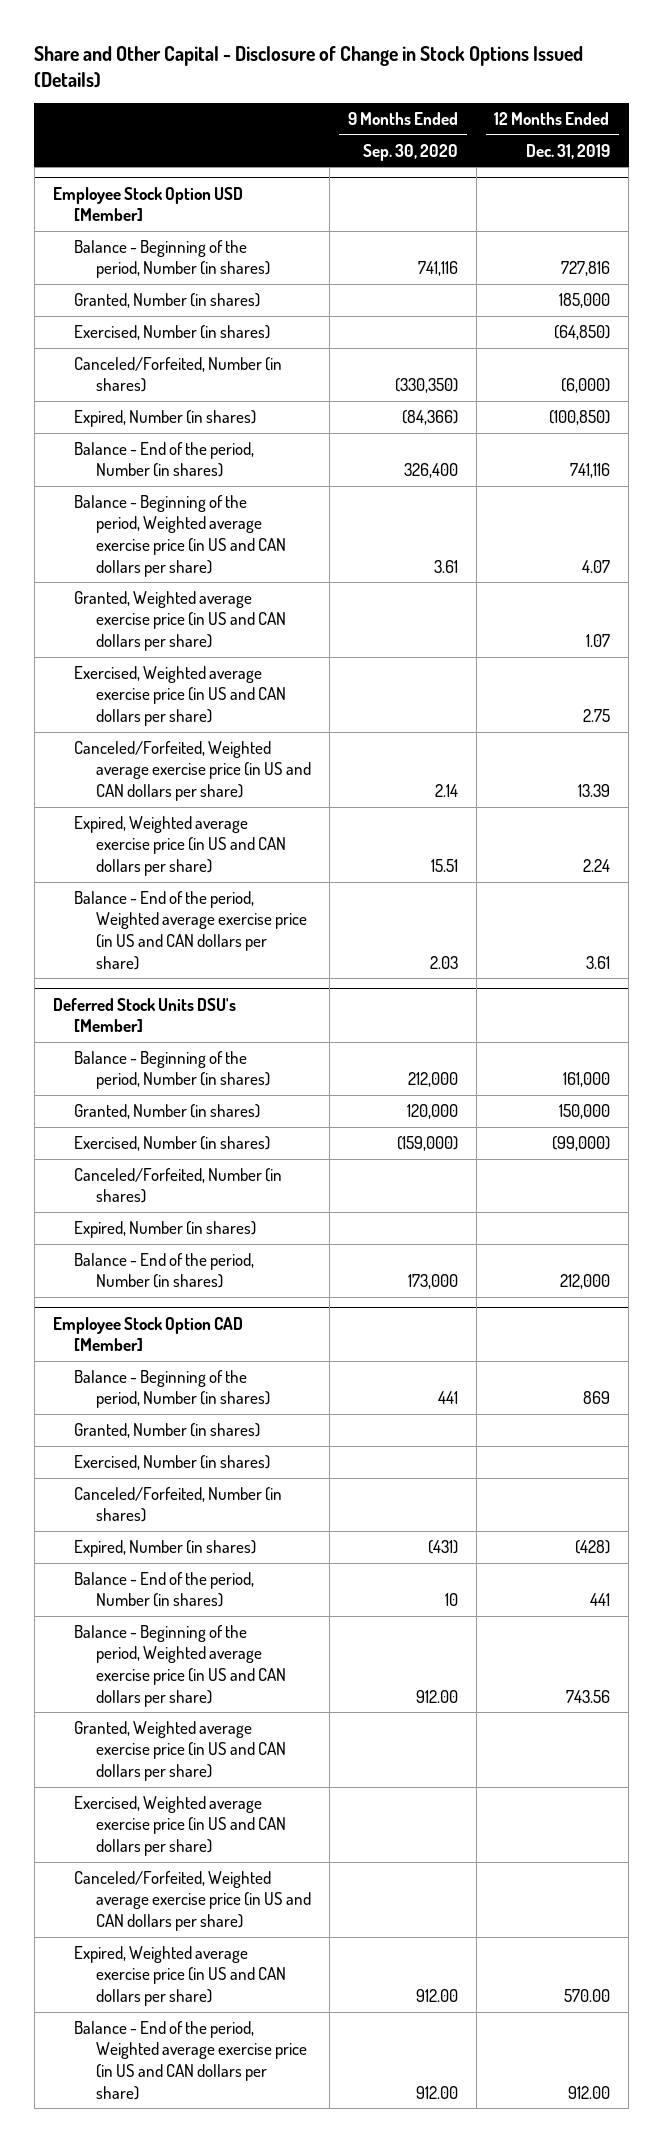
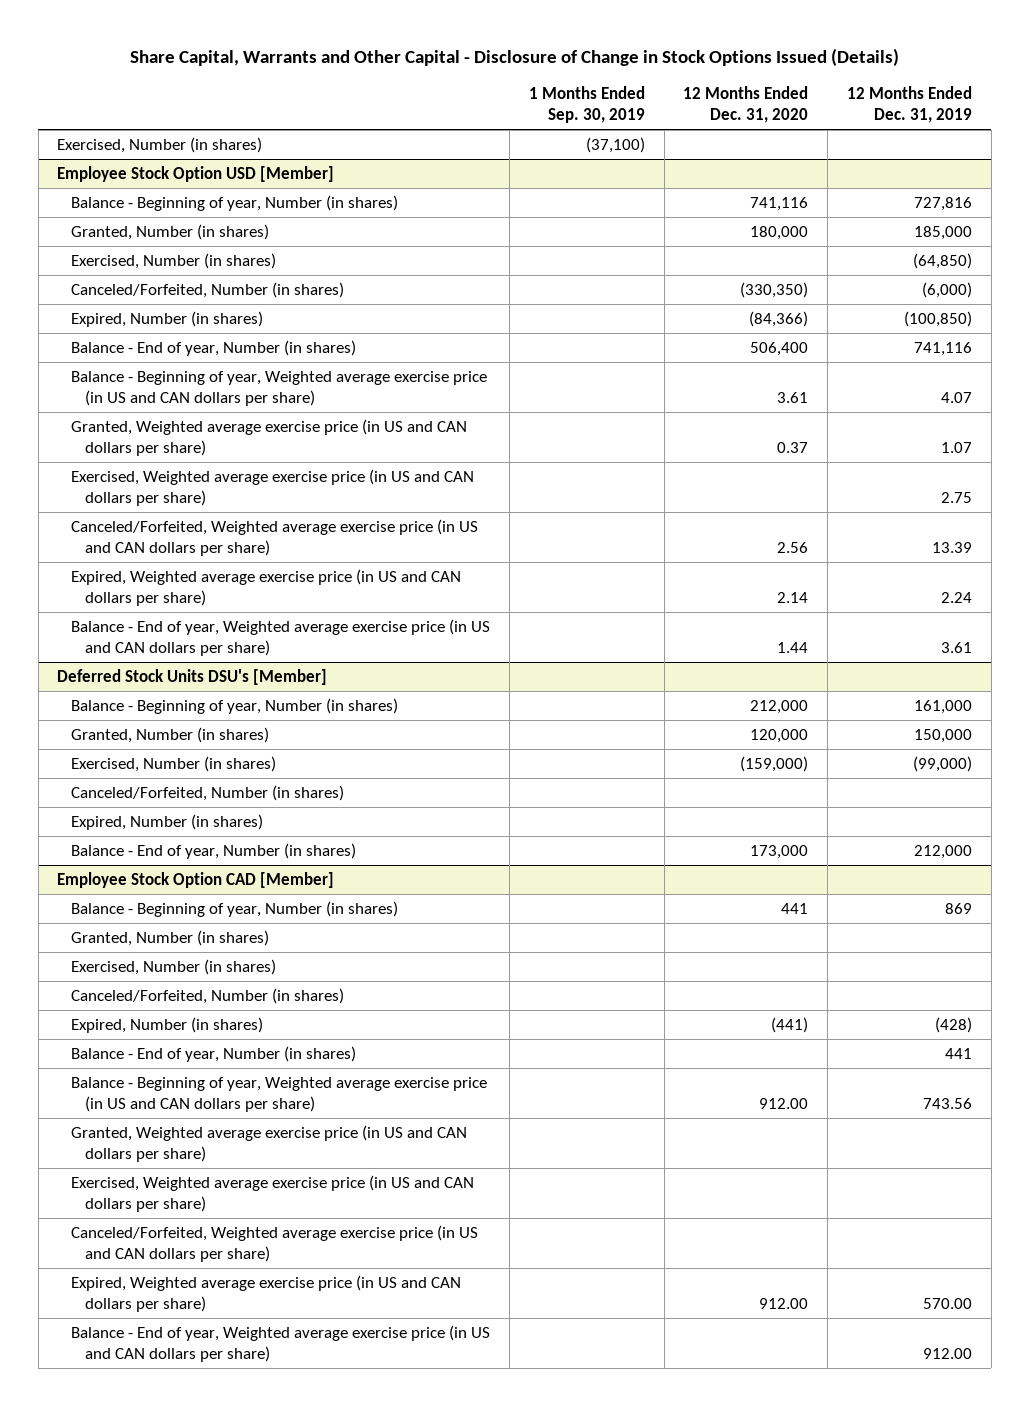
- Share and Other Capital - Disclosure of Change in Stock Options Issued (Details)
+ Share Capital, Warrants and Other Capital - Disclosure of Change in Stock Options Issued (Details)
- | 9 Months Ended Sep. 30, 2020 | 12 Months Ended Dec. 31, 2019
+ | 1 Months Ended Sep. 30, 2019 | 12 Months Ended Dec. 31, 2020 | 12 Months Ended Dec. 31, 2019
+ Exercised, Number (in shares) | (37,100) | |
@ Employee Stock Option USD [Member]
- Balance - Beginning of the period, Number (in shares) | 741,116 | 727,816
+ Balance - Beginning of year, Number (in shares) | | 741,116 | 727,816
- Balance - End of the period, Number (in shares) | 326,400 | 741,116
- Balance - Beginning of the period, Weighted average exercise price (in US and CAN dollars per share) | 3.61 | 4.07
+ Balance - End of year, Number (in shares) | | 506,400 | 741,116
+ Balance - Beginning of year, Weighted average exercise price (in US and CAN dollars per share) | | 3.61 | 4.07
- Balance - End of the period, Weighted average exercise price (in US and CAN dollars per share) | 2.03 | 3.61
+ Balance - End of year, Weighted average exercise price (in US and CAN dollars per share) | | 1.44 | 3.61
@ Deferred Stock Units DSU's [Member]
- Balance - Beginning of the period, Number (in shares) | 212,000 | 161,000
+ Balance - Beginning of year, Number (in shares) | | 212,000 | 161,000
- Balance - End of the period, Number (in shares) | 173,000 | 212,000
+ Balance - End of year, Number (in shares) | | 173,000 | 212,000
@ Employee Stock Option CAD [Member]
- Balance - Beginning of the period, Number (in shares) | 441 | 869
+ Balance - Beginning of year, Number (in shares) | | 441 | 869
- Balance - End of the period, Number (in shares) | 10 | 441
- Balance - Beginning of the period, Weighted average exercise price (in US and CAN dollars per share) | 912.00 | 743.56
+ Balance - End of year, Number (in shares) | | | 441
+ Balance - Beginning of year, Weighted average exercise price (in US and CAN dollars per share) | | 912.00 | 743.56
- Balance - End of the period, Weighted average exercise price (in US and CAN dollars per share) | 912.00 | 912.00
+ Balance - End of year, Weighted average exercise price (in US and CAN dollars per share) | | | 912.00

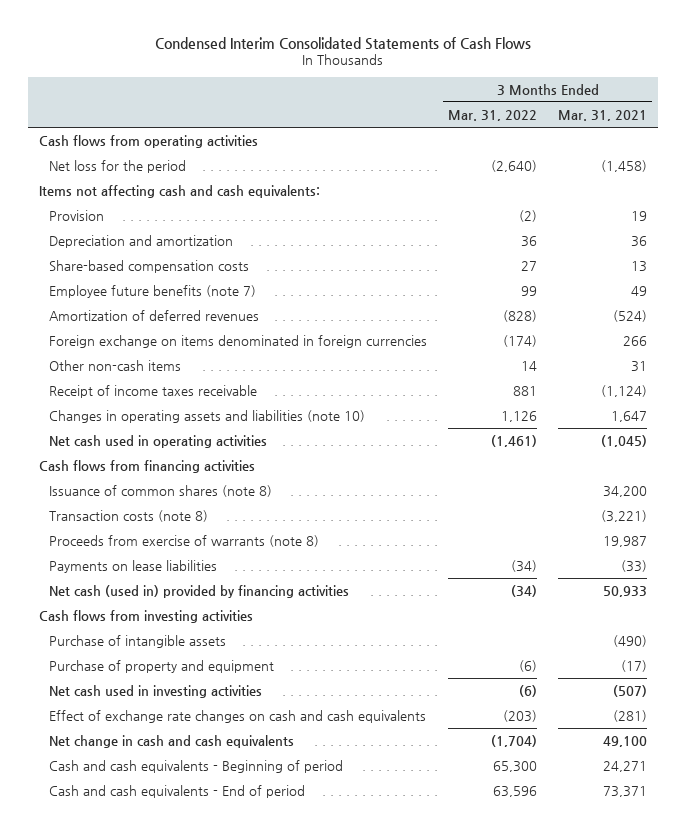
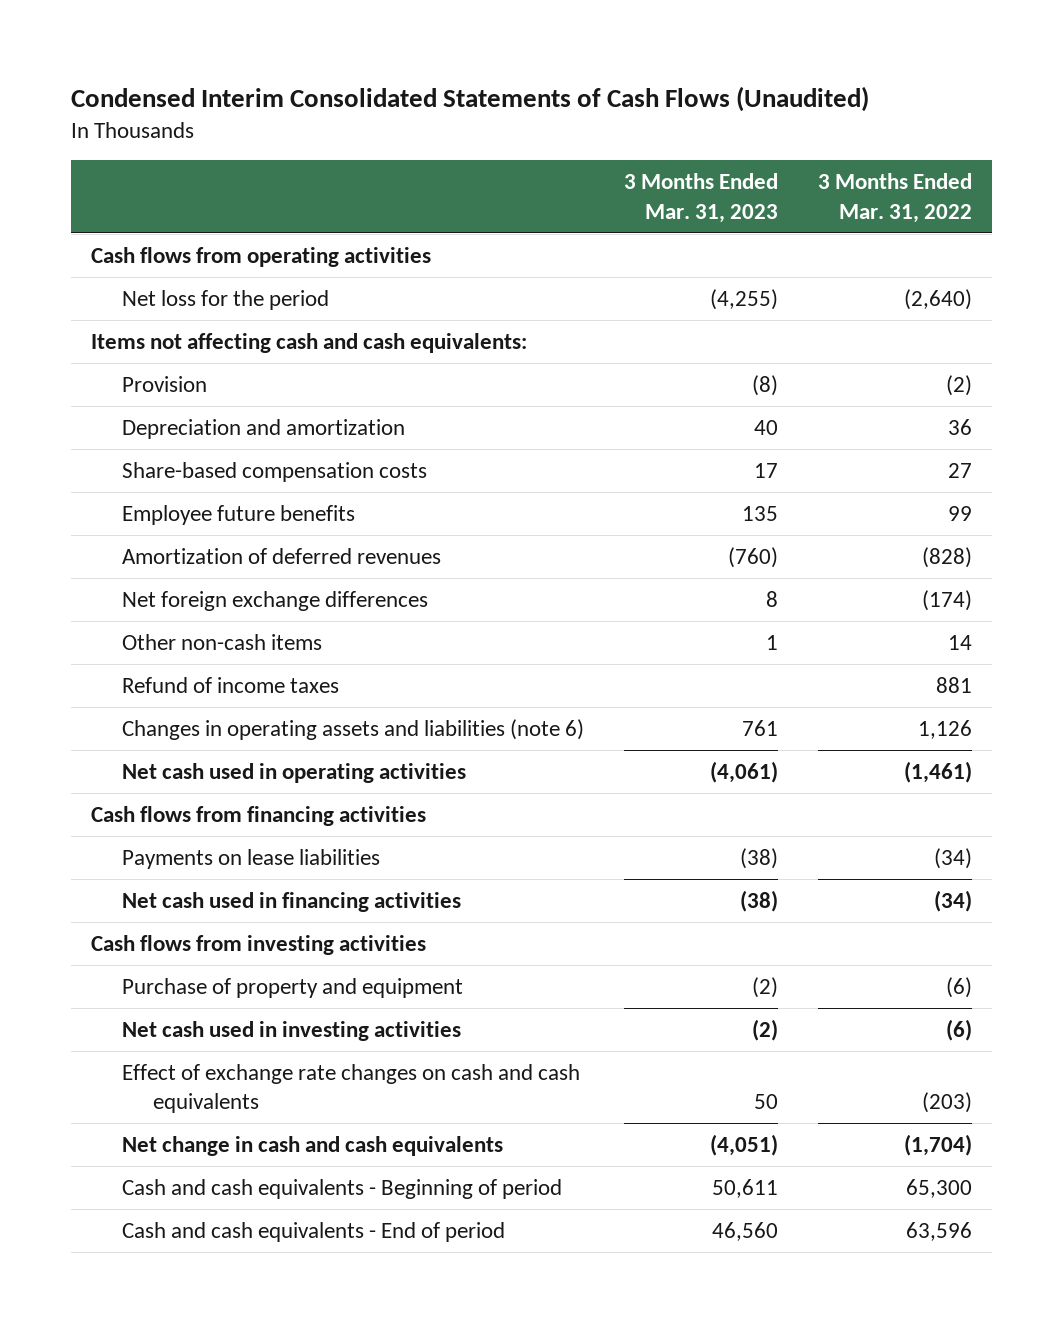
- Condensed Interim Consolidated Statements of Cash Flows
+ Condensed Interim Consolidated Statements of Cash Flows (Unaudited)
- | 3 Months Ended Mar. 31, 2022 | 3 Months Ended Mar. 31, 2021
+ | 3 Months Ended Mar. 31, 2023 | 3 Months Ended Mar. 31, 2022
- Employee future benefits (note 7) | 99 | 49
+ Employee future benefits | 135 | 99
- Foreign exchange on items denominated in foreign currencies | (174) | 266
+ Net foreign exchange differences | 8 | (174)
- Receipt of income taxes receivable | 881 | (1,124)
- Changes in operating assets and liabilities (note 10) | 1,126 | 1,647
+ Refund of income taxes | | 881
+ Changes in operating assets and liabilities (note 6) | 761 | 1,126
- Issuance of common shares (note 8) | | 34,200
- Transaction costs (note 8) | | (3,221)
- Proceeds from exercise of warrants (note 8) | | 19,987
- Net cash (used in) provided by financing activities | (34) | 50,933
+ Net cash used in financing activities | (38) | (34)
- Purchase of intangible assets | | (490)

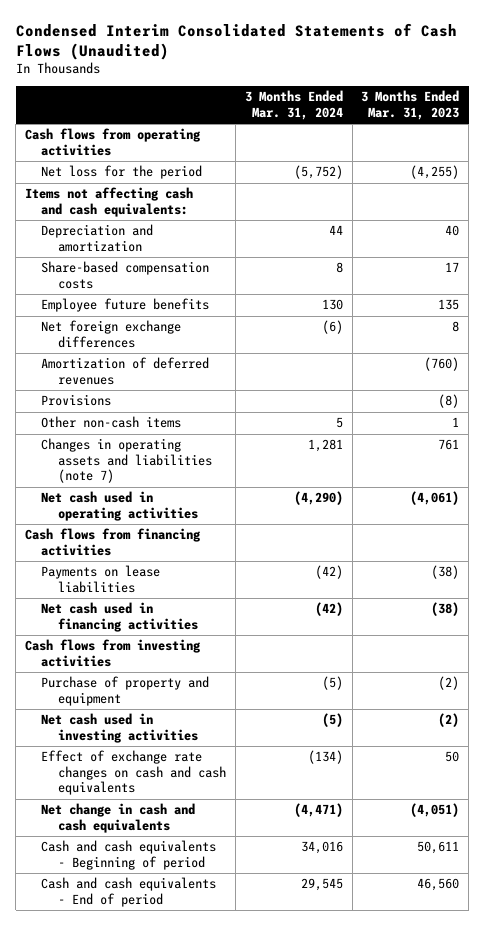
- | 3 Months Ended Mar. 31, 2023 | 3 Months Ended Mar. 31, 2022
+ | 3 Months Ended Mar. 31, 2024 | 3 Months Ended Mar. 31, 2023
- Provision | (8) | (2)
moved down: Amortization of deferred revenues | | (760)
+ Provisions | | (8)
- Refund of income taxes | | 881
- Changes in operating assets and liabilities (note 6) | 761 | 1,126
+ Changes in operating assets and liabilities (note 7) | 1,281 | 761

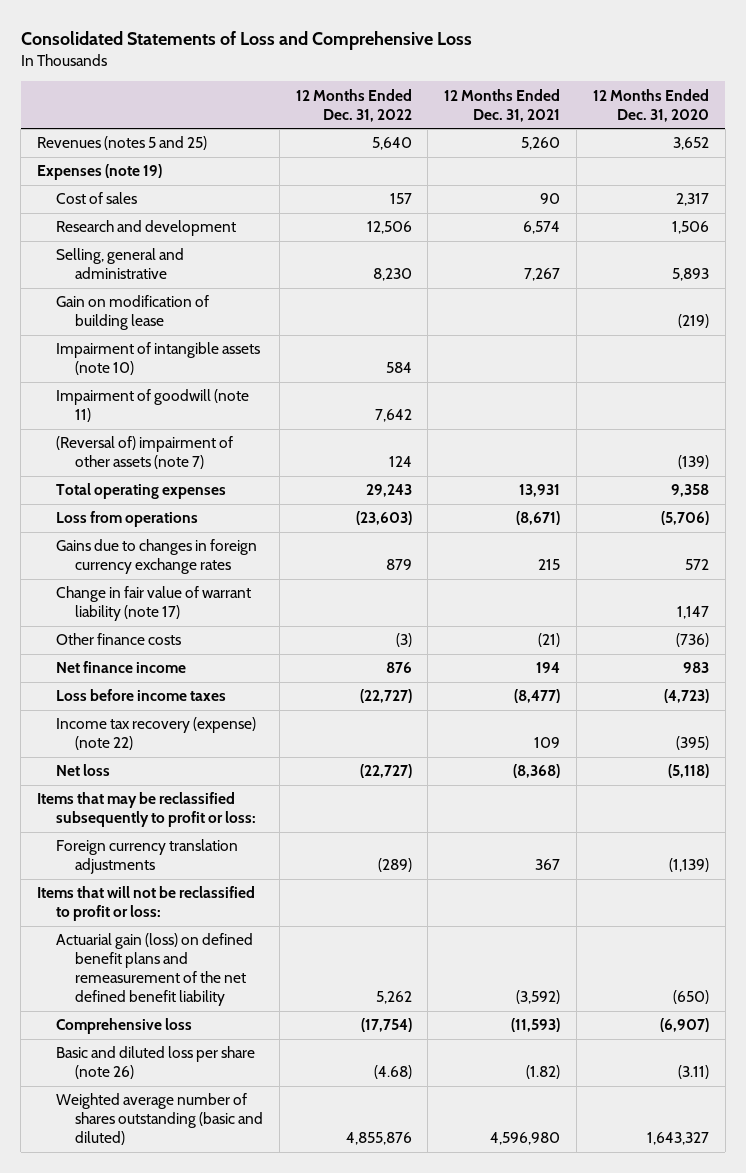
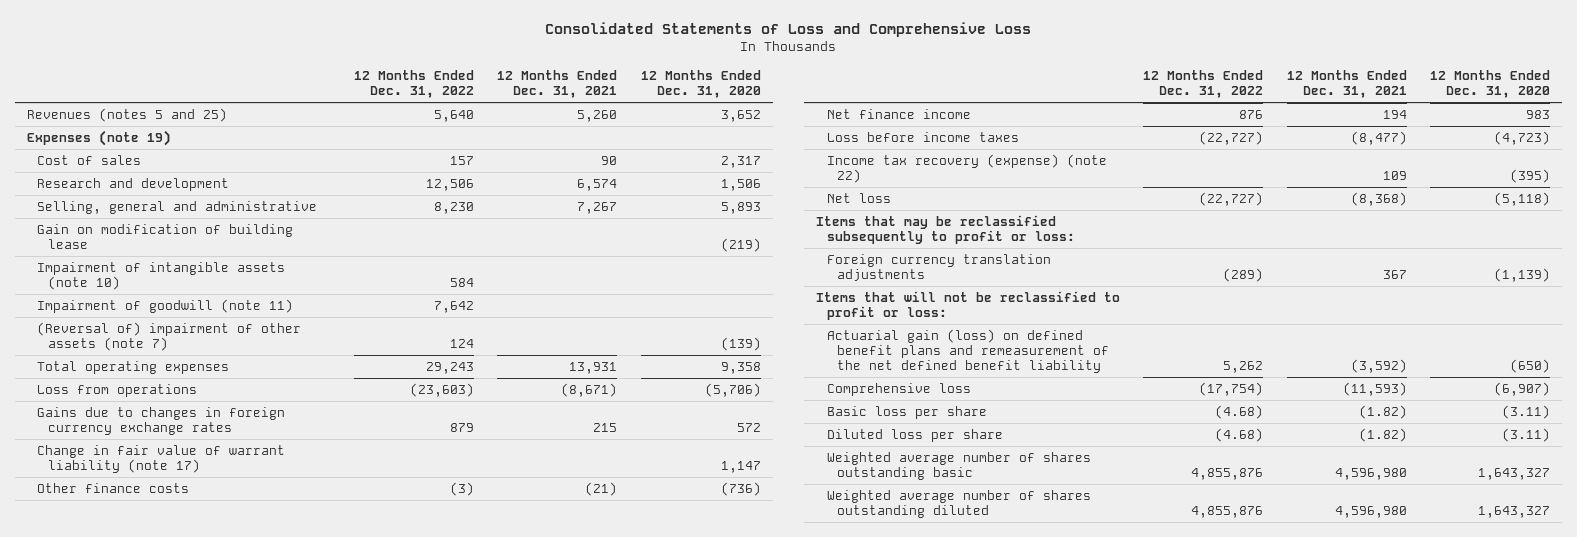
- Basic and diluted loss per share (note 26) | (4.68) | (1.82) | (3.11)
- Weighted average number of shares outstanding (basic and diluted) | 4,855,876 | 4,596,980 | 1,643,327
+ Basic loss per share | (4.68) | (1.82) | (3.11)
+ Diluted loss per share | (4.68) | (1.82) | (3.11)
+ Weighted average number of shares outstanding basic | 4,855,876 | 4,596,980 | 1,643,327
+ Weighted average number of shares outstanding diluted | 4,855,876 | 4,596,980 | 1,643,327

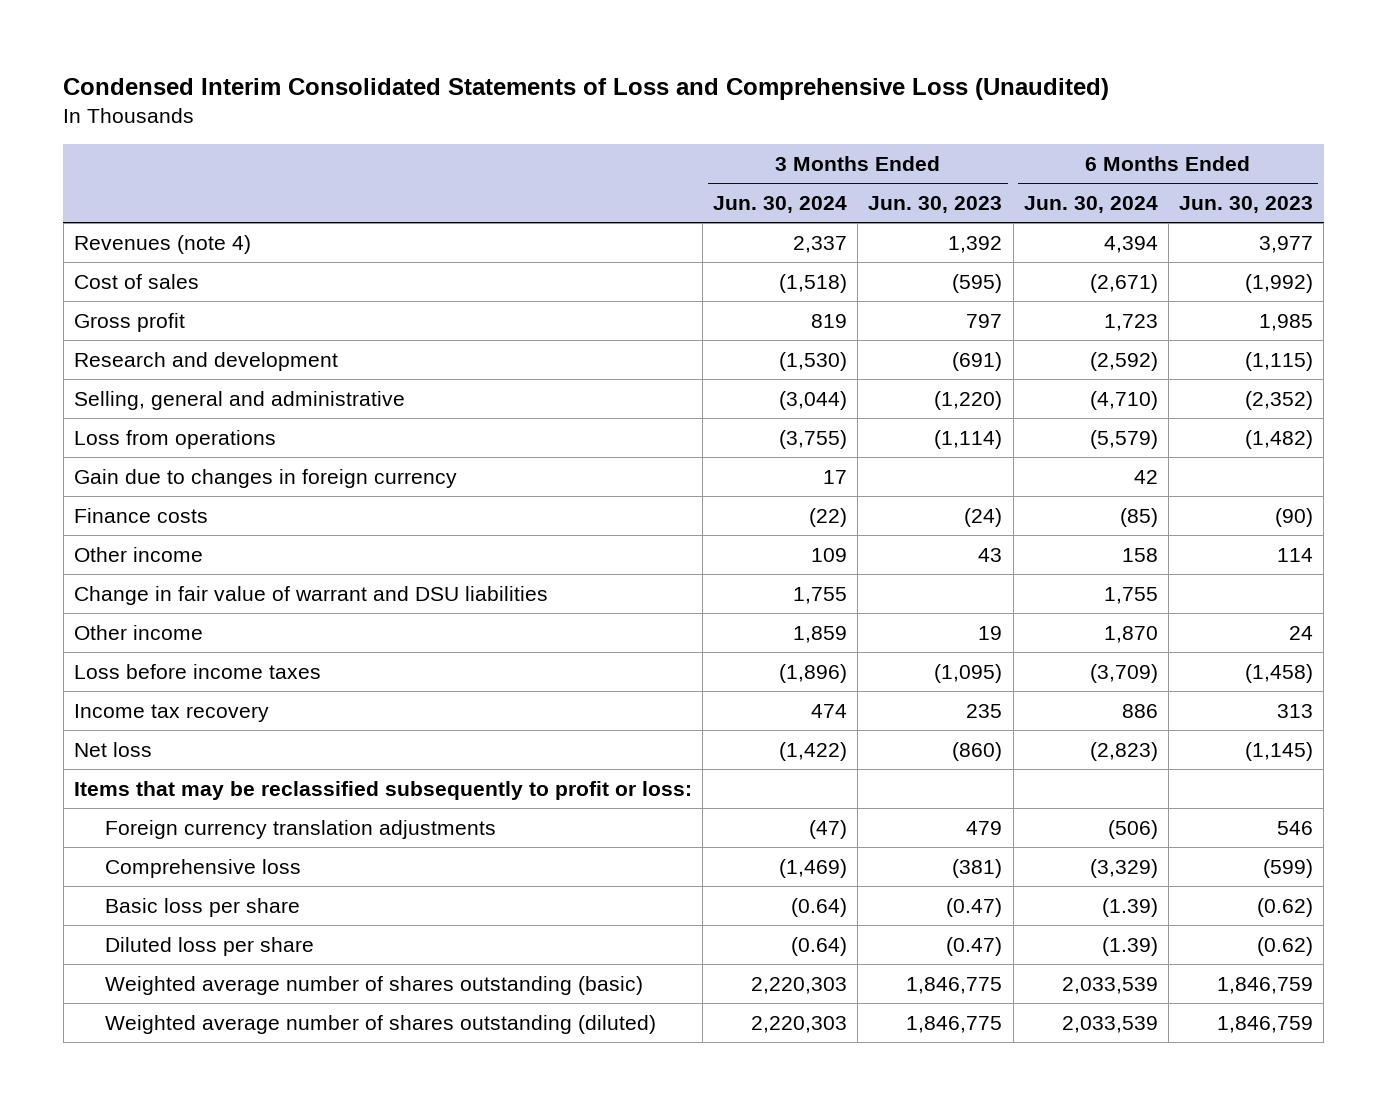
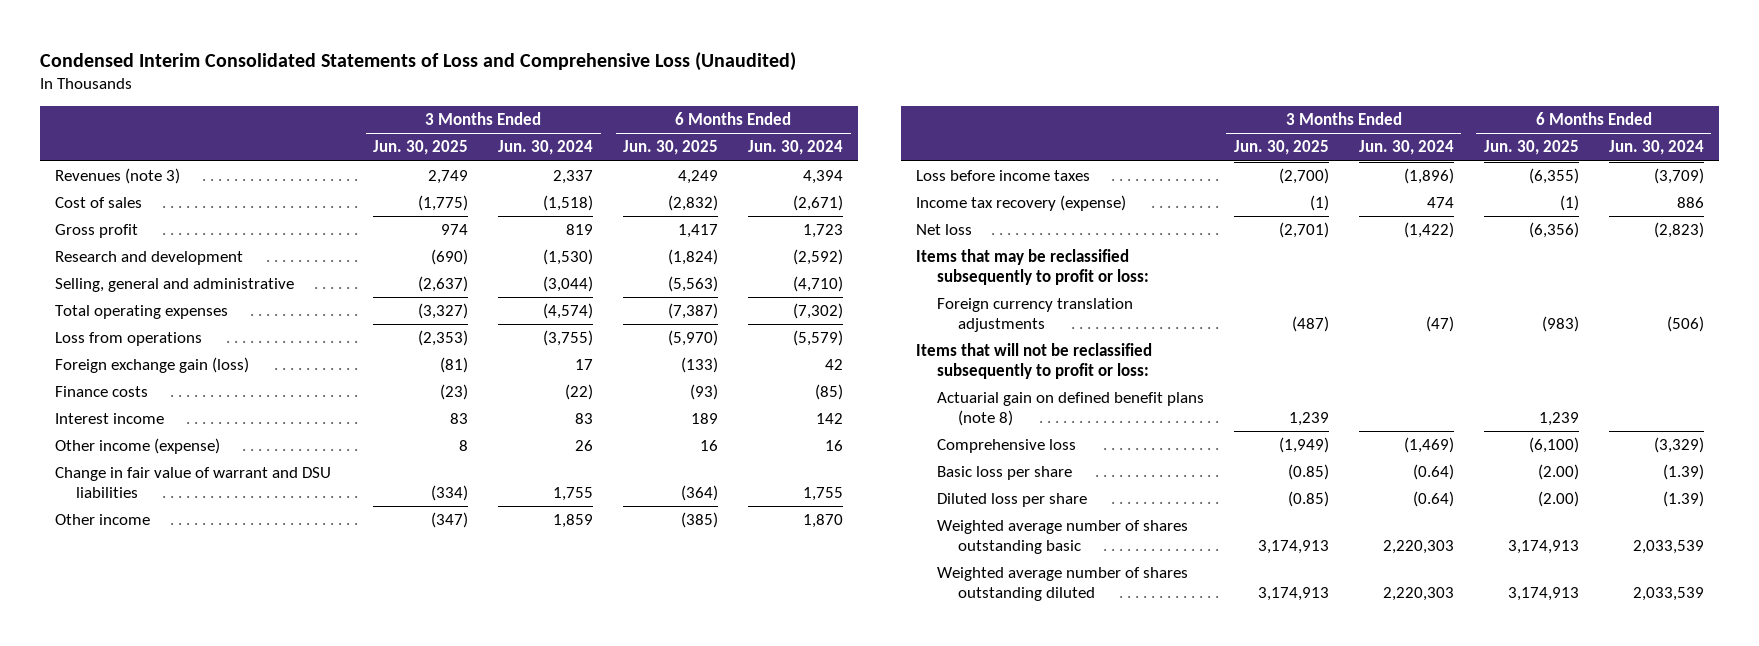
- | 3 Months Ended Jun. 30, 2024 | 3 Months Ended Jun. 30, 2023 | 6 Months Ended Jun. 30, 2024 | 6 Months Ended Jun. 30, 2023
+ | 3 Months Ended Jun. 30, 2025 | 3 Months Ended Jun. 30, 2024 | 6 Months Ended Jun. 30, 2025 | 6 Months Ended Jun. 30, 2024
- Revenues (note 4) | 2,337 | 1,392 | 4,394 | 3,977
+ Revenues (note 3) | 2,749 | 2,337 | 4,249 | 4,394
+ Total operating expenses | (3,327) | (4,574) | (7,387) | (7,302)
- Gain due to changes in foreign currency | 17 | | 42 |
+ Foreign exchange gain (loss) | (81) | 17 | (133) | 42
- Other income | 109 | 43 | 158 | 114
+ Interest income | 83 | 83 | 189 | 142
+ Other income (expense) | 8 | 26 | 16 | 16
- Income tax recovery | 474 | 235 | 886 | 313
+ Income tax recovery (expense) | (1) | 474 | (1) | 886
+ Items that will not be reclassified subsequently to profit or loss:
+ Actuarial gain on defined benefit plans (note 8) | 1,239 | | 1,239 |
- Weighted average number of shares outstanding (basic) | 2,220,303 | 1,846,775 | 2,033,539 | 1,846,759
- Weighted average number of shares outstanding (diluted) | 2,220,303 | 1,846,775 | 2,033,539 | 1,846,759
+ Weighted average number of shares outstanding basic | 3,174,913 | 2,220,303 | 3,174,913 | 2,033,539
+ Weighted average number of shares outstanding diluted | 3,174,913 | 2,220,303 | 3,174,913 | 2,033,539

